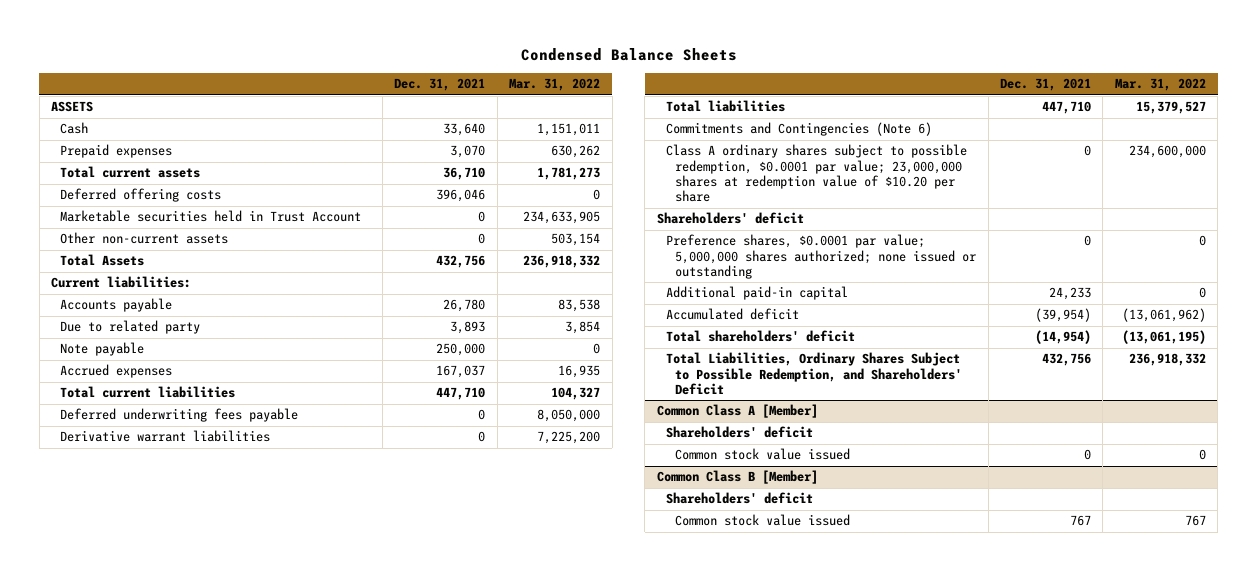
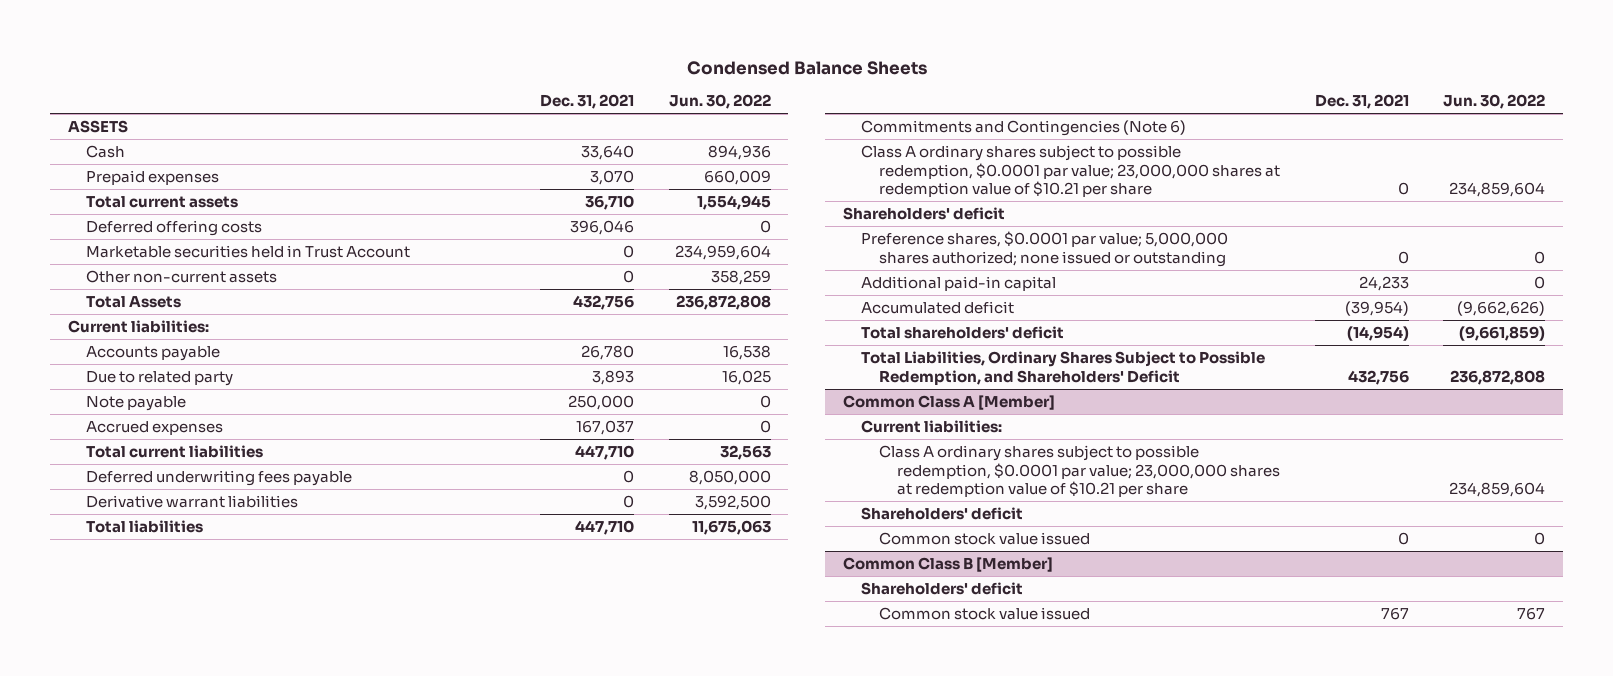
- | Dec. 31, 2021 | Mar. 31, 2022
+ | Dec. 31, 2021 | Jun. 30, 2022
- Class A ordinary shares subject to possible redemption, $0.0001 par value; 23,000,000 shares at redemption value of $10.20 per share | 0 | 234,600,000
+ Class A ordinary shares subject to possible redemption, $0.0001 par value; 23,000,000 shares at redemption value of $10.21 per share | 0 | 234,859,604
@ Common Class A [Member]
+ Current liabilities:
+ Class A ordinary shares subject to possible redemption, $0.0001 par value; 23,000,000 shares at redemption value of $10.21 per share | | 234,859,604

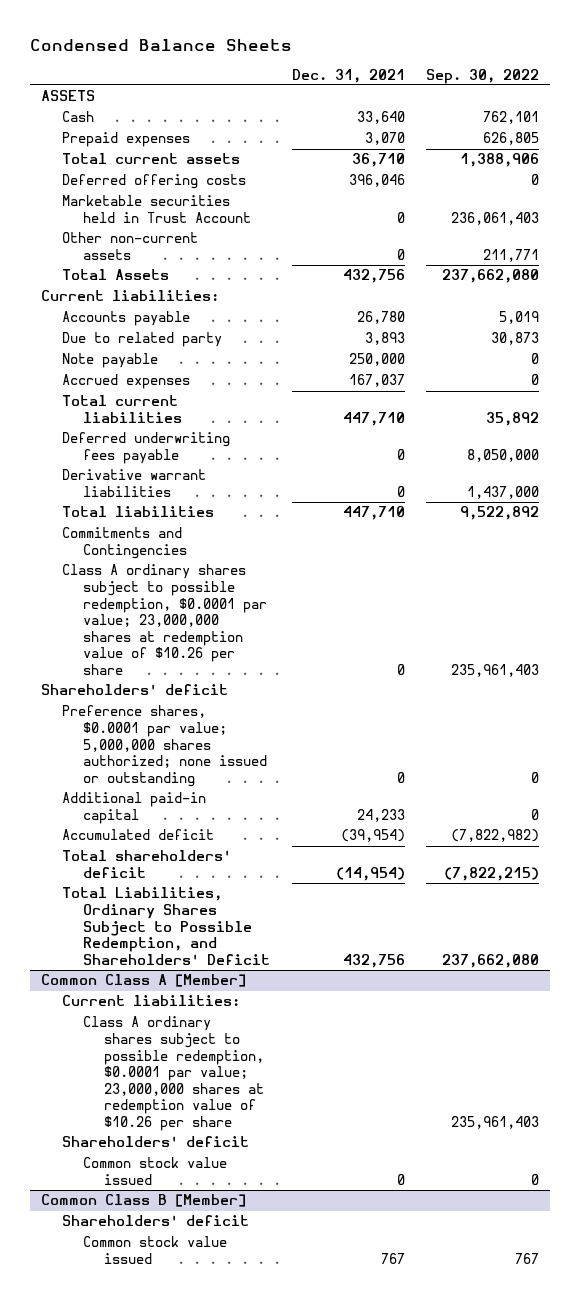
- | Dec. 31, 2021 | Jun. 30, 2022
+ | Dec. 31, 2021 | Sep. 30, 2022
- Commitments and Contingencies (Note 6)
- Class A ordinary shares subject to possible redemption, $0.0001 par value; 23,000,000 shares at redemption value of $10.21 per share | 0 | 234,859,604
+ Commitments and Contingencies
+ Class A ordinary shares subject to possible redemption, $0.0001 par value; 23,000,000 shares at redemption value of $10.26 per share | 0 | 235,961,403
@ Common Class A [Member]
- Class A ordinary shares subject to possible redemption, $0.0001 par value; 23,000,000 shares at redemption value of $10.21 per share | | 234,859,604
+ Class A ordinary shares subject to possible redemption, $0.0001 par value; 23,000,000 shares at redemption value of $10.26 per share | | 235,961,403

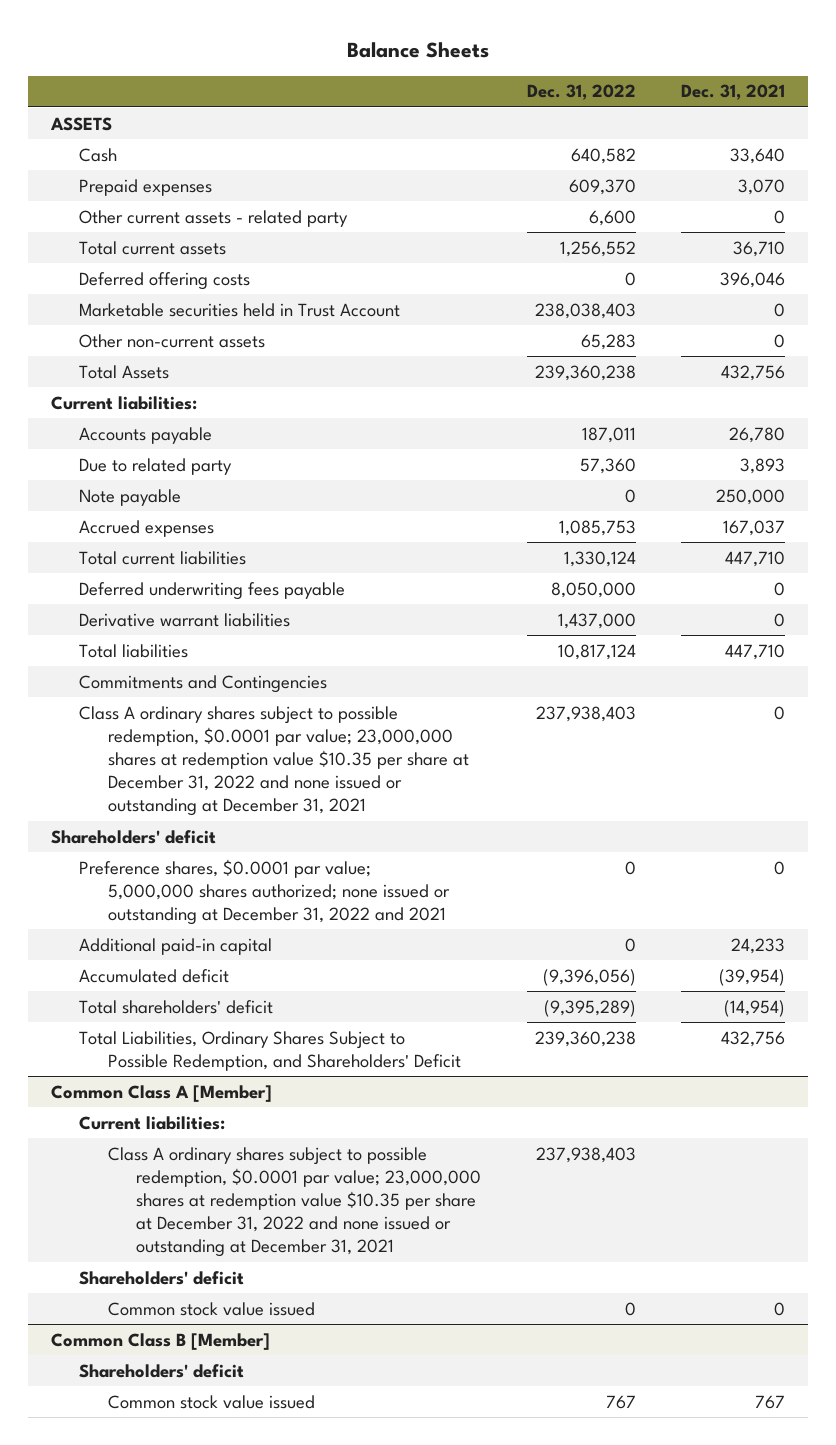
- Condensed Balance Sheets
+ Balance Sheets
- | Dec. 31, 2021 | Sep. 30, 2022
+ | Dec. 31, 2022 | Dec. 31, 2021
+ Other current assets - related party | 6,600 | 0
- Class A ordinary shares subject to possible redemption, $0.0001 par value; 23,000,000 shares at redemption value of $10.26 per share | 0 | 235,961,403
+ Class A ordinary shares subject to possible redemption, $0.0001 par value; 23,000,000 shares at redemption value $10.35 per share at December 31, 2022 and none issued or outstanding at December 31, 2021 | 237,938,403 | 0
- Preference shares, $0.0001 par value; 5,000,000 shares authorized; none issued or outstanding | 0 | 0
+ Preference shares, $0.0001 par value; 5,000,000 shares authorized; none issued or outstanding at December 31, 2022 and 2021 | 0 | 0
@ Common Class A [Member]
- Class A ordinary shares subject to possible redemption, $0.0001 par value; 23,000,000 shares at redemption value of $10.26 per share | | 235,961,403
+ Class A ordinary shares subject to possible redemption, $0.0001 par value; 23,000,000 shares at redemption value $10.35 per share at December 31, 2022 and none issued or outstanding at December 31, 2021 | 237,938,403 |

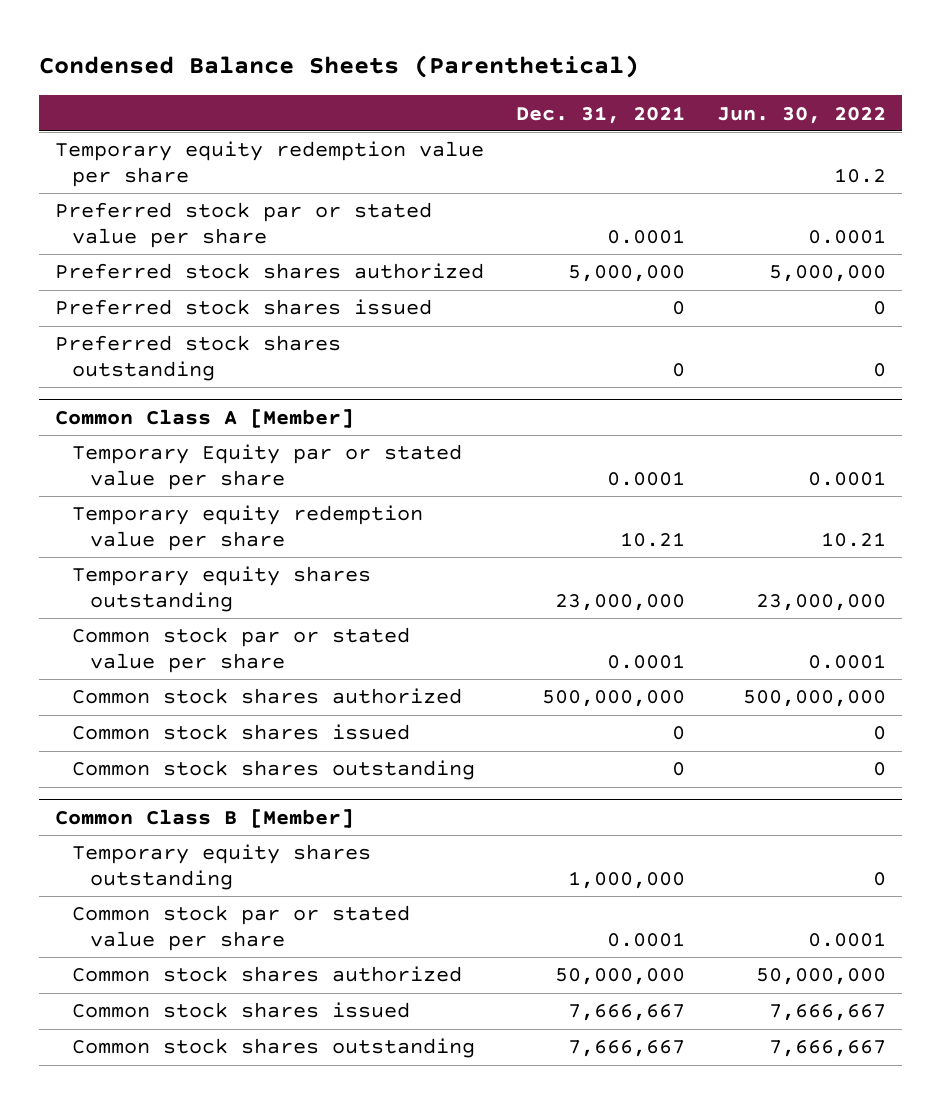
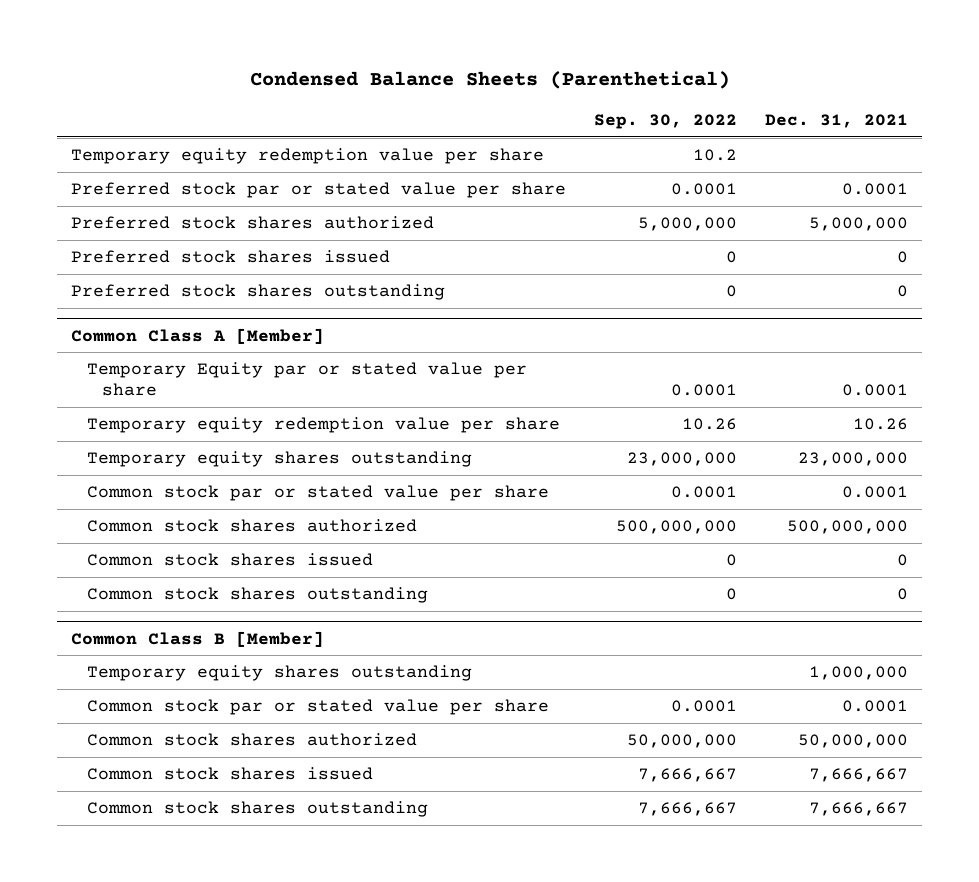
- | Dec. 31, 2021 | Jun. 30, 2022
+ | Sep. 30, 2022 | Dec. 31, 2021
@ Common Class A [Member]
- Temporary equity redemption value per share | 10.21 | 10.21
+ Temporary equity redemption value per share | 10.26 | 10.26

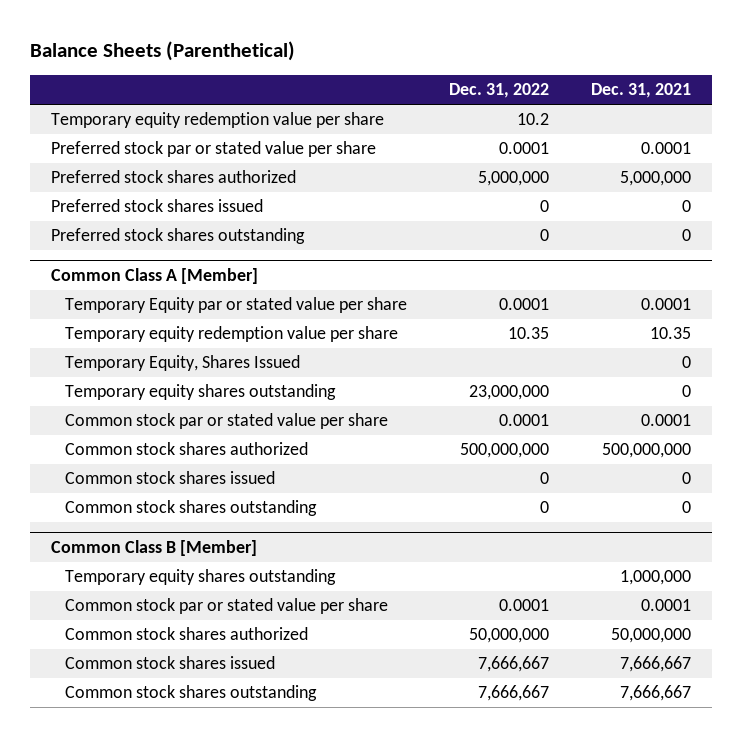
- Condensed Balance Sheets (Parenthetical)
+ Balance Sheets (Parenthetical)
- | Sep. 30, 2022 | Dec. 31, 2021
+ | Dec. 31, 2022 | Dec. 31, 2021
@ Common Class A [Member]
- Temporary equity redemption value per share | 10.26 | 10.26
- Temporary equity shares outstanding | 23,000,000 | 23,000,000
+ Temporary equity redemption value per share | 10.35 | 10.35
+ Temporary Equity, Shares Issued | | 0
+ Temporary equity shares outstanding | 23,000,000 | 0

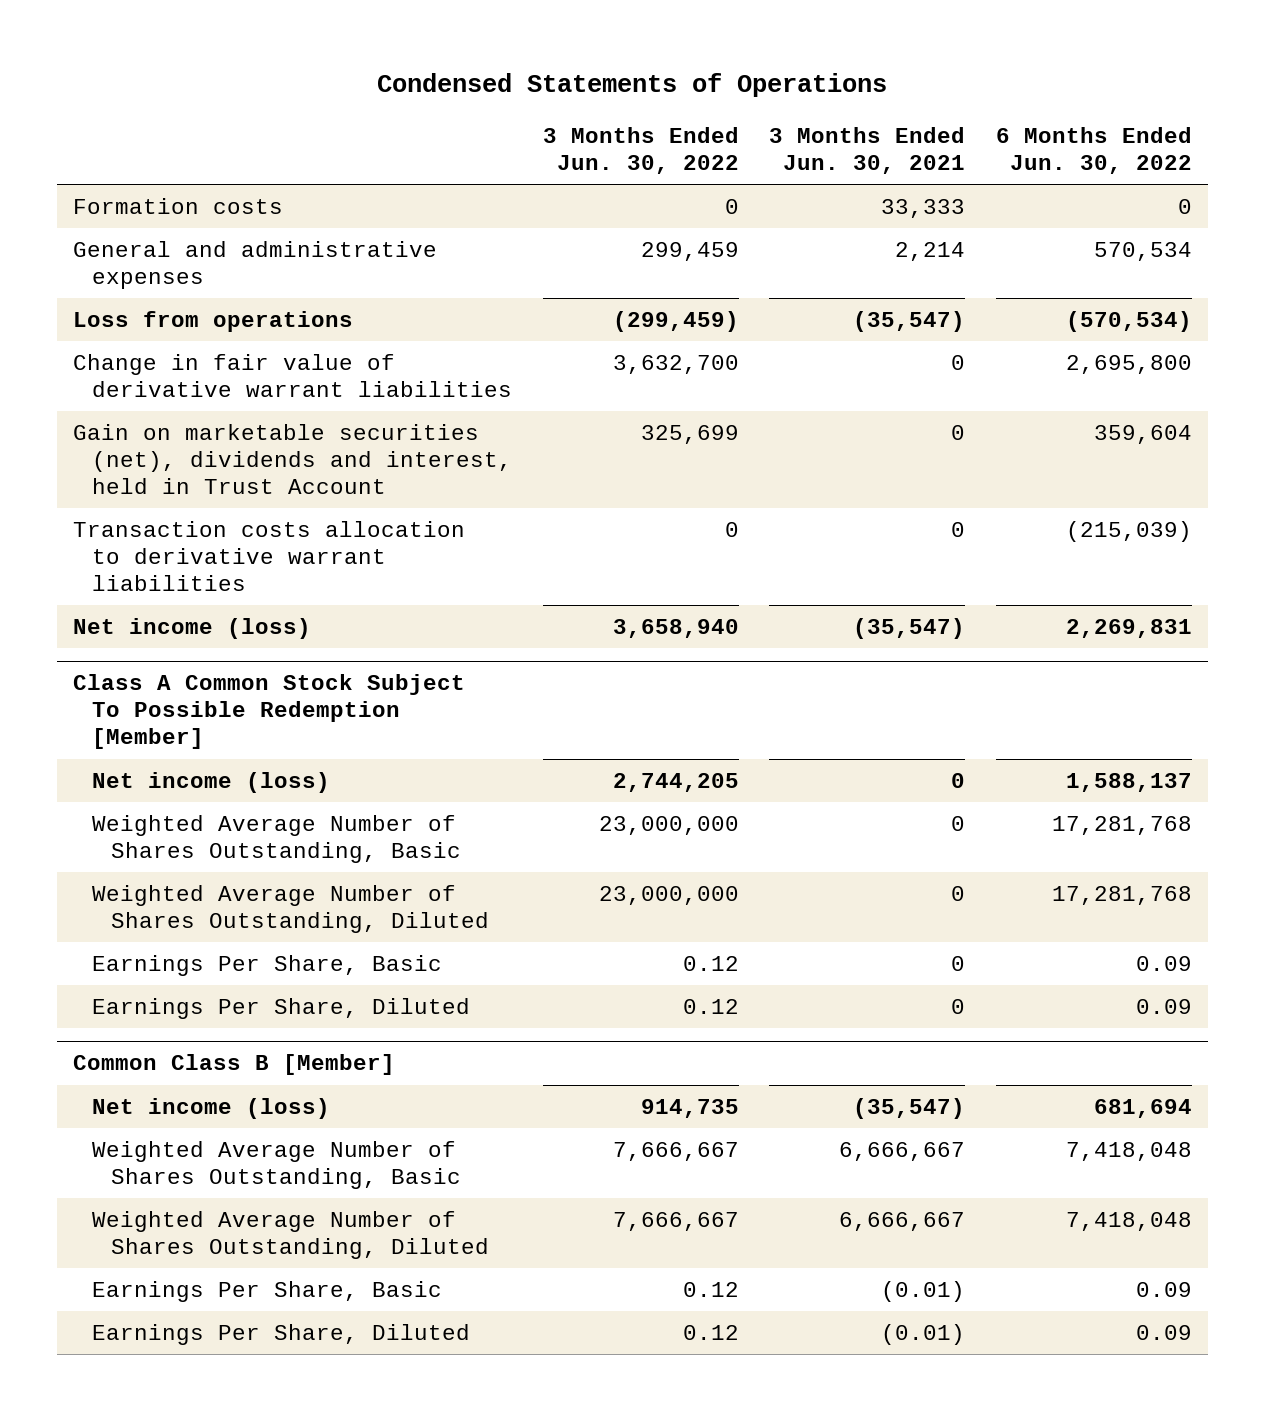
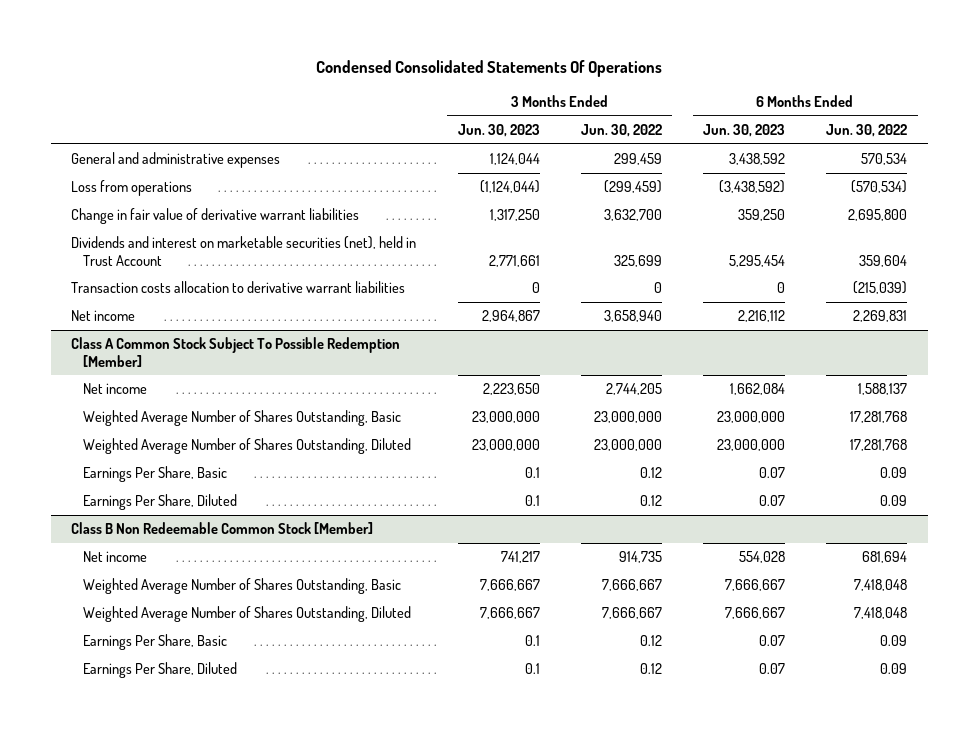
- Condensed Statements of Operations
+ Condensed Consolidated Statements Of Operations
- | 3 Months Ended Jun. 30, 2022 | 3 Months Ended Jun. 30, 2021 | 6 Months Ended Jun. 30, 2022
+ | 3 Months Ended Jun. 30, 2023 | 3 Months Ended Jun. 30, 2022 | 6 Months Ended Jun. 30, 2023 | 6 Months Ended Jun. 30, 2022
- Formation costs | 0 | 33,333 | 0
- Gain on marketable securities (net), dividends and interest, held in Trust Account | 325,699 | 0 | 359,604
+ Dividends and interest on marketable securities (net), held in Trust Account | 2,771,661 | 325,699 | 5,295,454 | 359,604
- Net income (loss) | 3,658,940 | (35,547) | 2,269,831
+ Net income | 2,964,867 | 3,658,940 | 2,216,112 | 2,269,831
@ Class A Common Stock Subject To Possible Redemption [Member]
- Net income (loss) | 2,744,205 | 0 | 1,588,137
+ Net income | 2,223,650 | 2,744,205 | 1,662,084 | 1,588,137
- Common Class B [Member]
- Net income (loss) | 914,735 | (35,547) | 681,694
+ Class B Non Redeemable Common Stock [Member]
+ Net income | 741,217 | 914,735 | 554,028 | 681,694

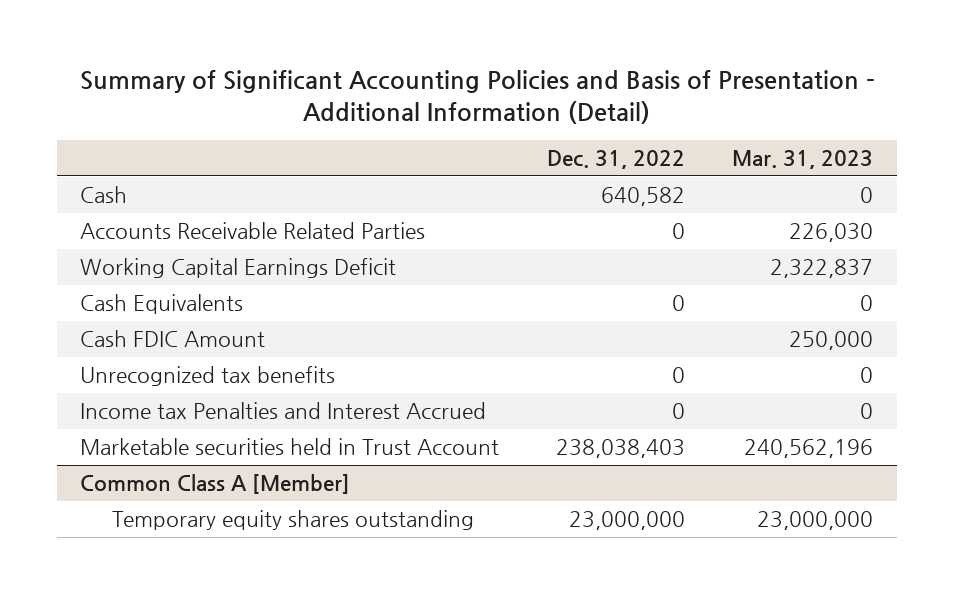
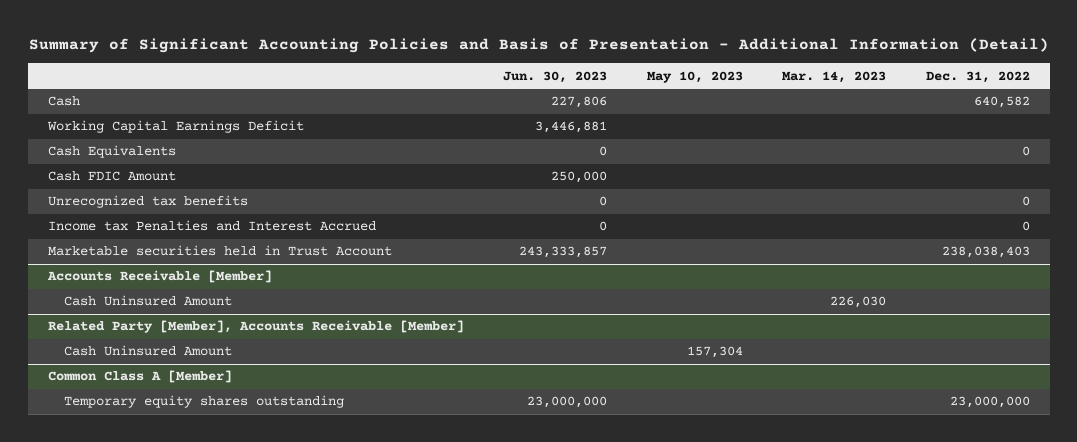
- | Dec. 31, 2022 | Mar. 31, 2023
+ | Jun. 30, 2023 | May 10, 2023 | Mar. 14, 2023 | Dec. 31, 2022
- Accounts Receivable Related Parties | 0 | 226,030
+ Accounts Receivable [Member]
+ Cash Uninsured Amount | | | 226,030 |
+ Related Party [Member], Accounts Receivable [Member]
+ Cash Uninsured Amount | | 157,304 | |

